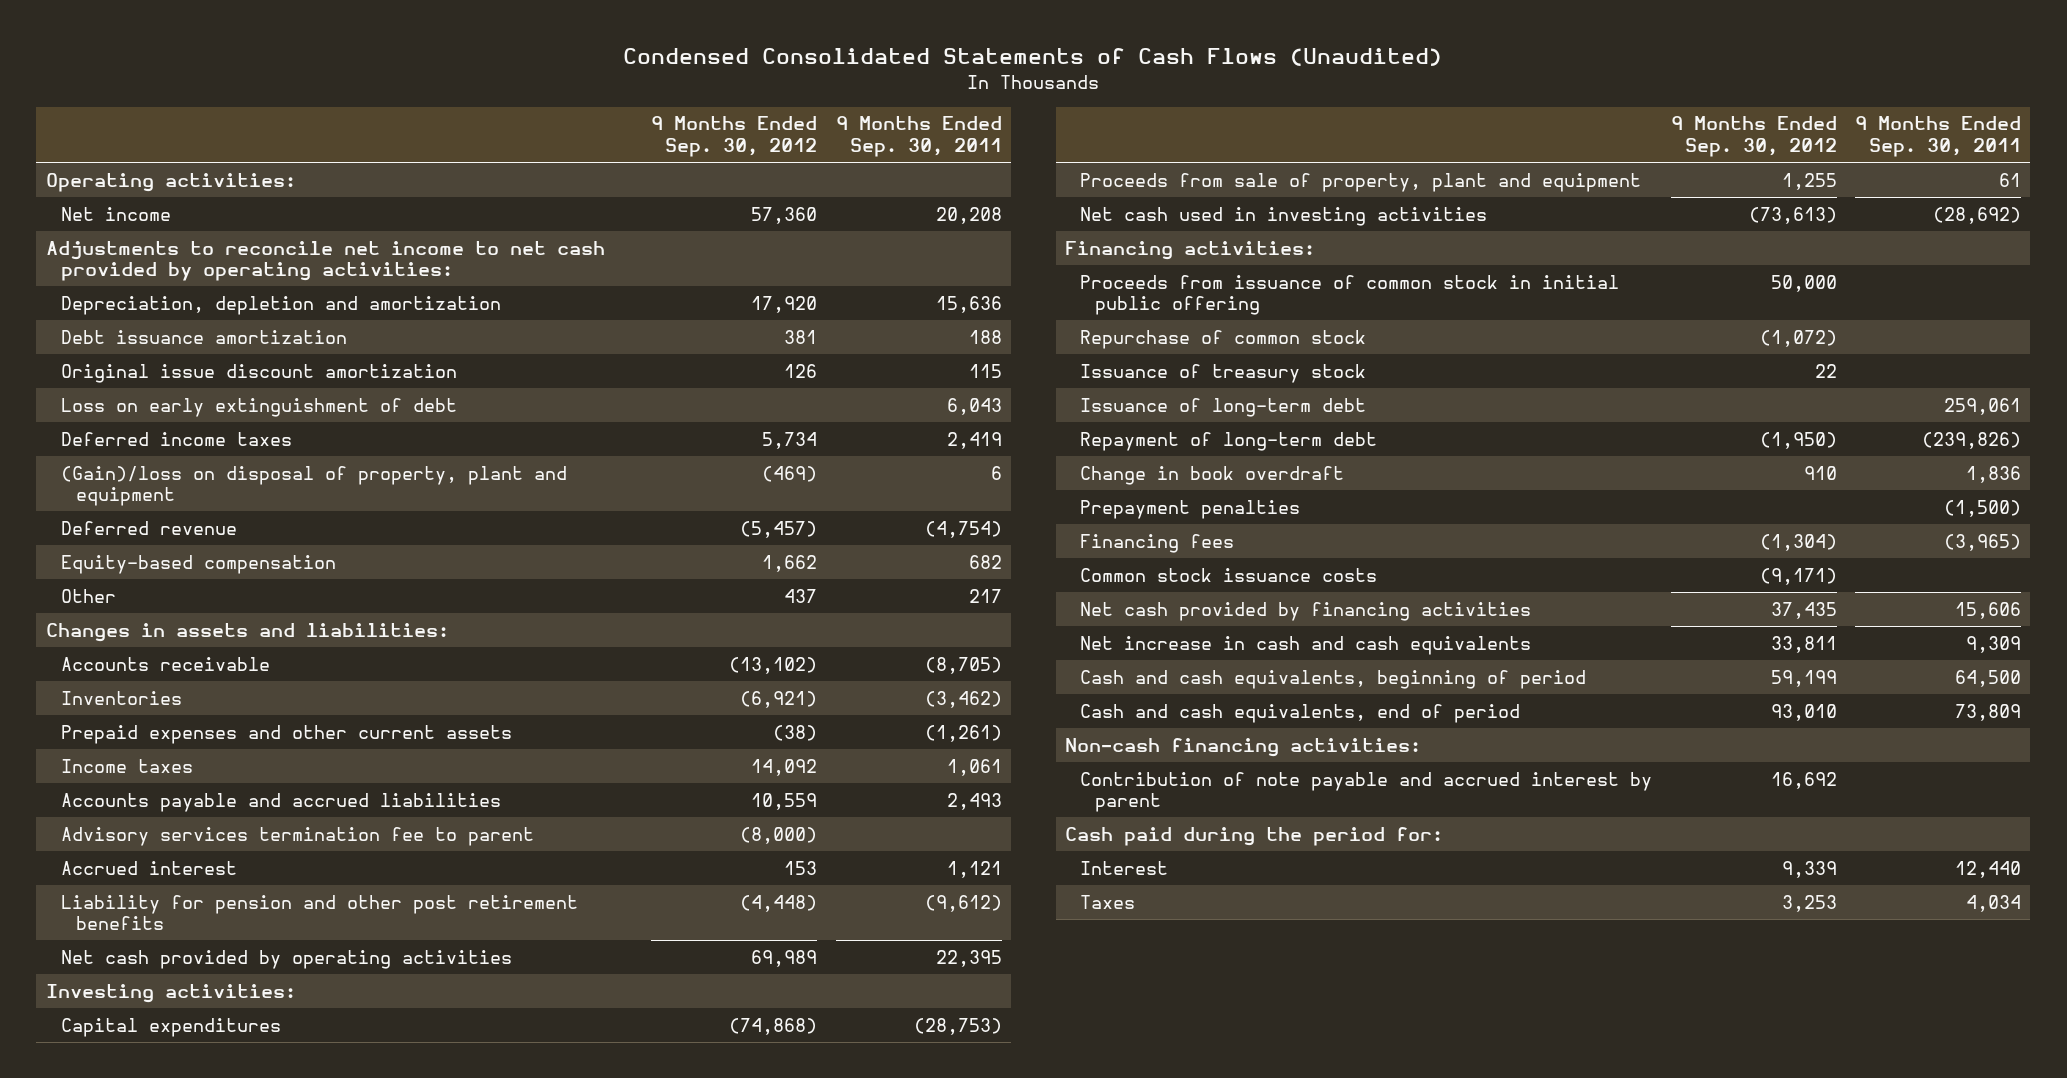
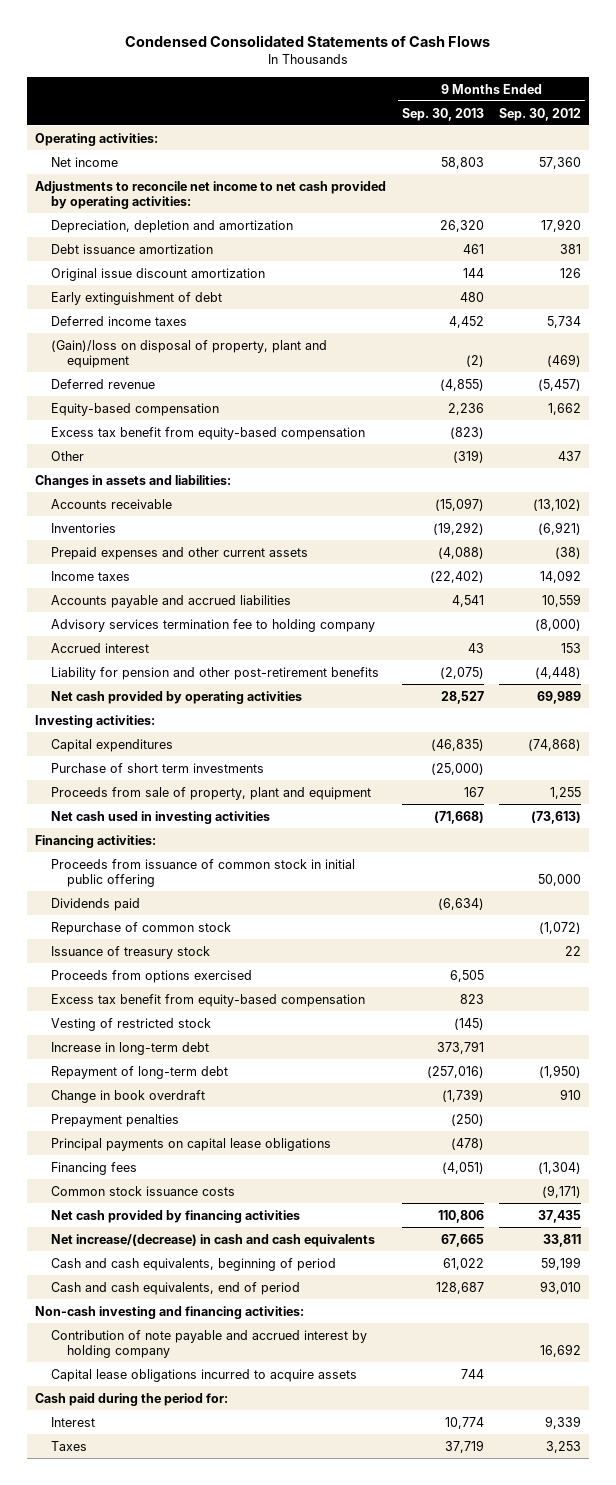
- Condensed Consolidated Statements of Cash Flows (Unaudited)
+ Condensed Consolidated Statements of Cash Flows
- | 9 Months Ended Sep. 30, 2012 | 9 Months Ended Sep. 30, 2011
+ | 9 Months Ended Sep. 30, 2013 | 9 Months Ended Sep. 30, 2012
- Loss on early extinguishment of debt | | 6,043
+ Early extinguishment of debt | 480 |
+ Excess tax benefit from equity-based compensation | (823) |
- Advisory services termination fee to parent | (8,000) |
+ Advisory services termination fee to holding company | | (8,000)
- Liability for pension and other post retirement benefits | (4,448) | (9,612)
+ Liability for pension and other post-retirement benefits | (2,075) | (4,448)
+ Purchase of short term investments | (25,000) |
+ Dividends paid | (6,634) |
- Issuance of long-term debt | | 259,061
+ Proceeds from options exercised | 6,505 |
+ Excess tax benefit from equity-based compensation | 823 |
+ Vesting of restricted stock | (145) |
+ Increase in long-term debt | 373,791 |
+ Principal payments on capital lease obligations | (478) |
- Net increase in cash and cash equivalents | 33,811 | 9,309
+ Net increase/(decrease) in cash and cash equivalents | 67,665 | 33,811
- Non-cash financing activities:
- Contribution of note payable and accrued interest by parent | 16,692 |
+ Non-cash investing and financing activities:
+ Contribution of note payable and accrued interest by holding company | | 16,692
+ Capital lease obligations incurred to acquire assets | 744 |

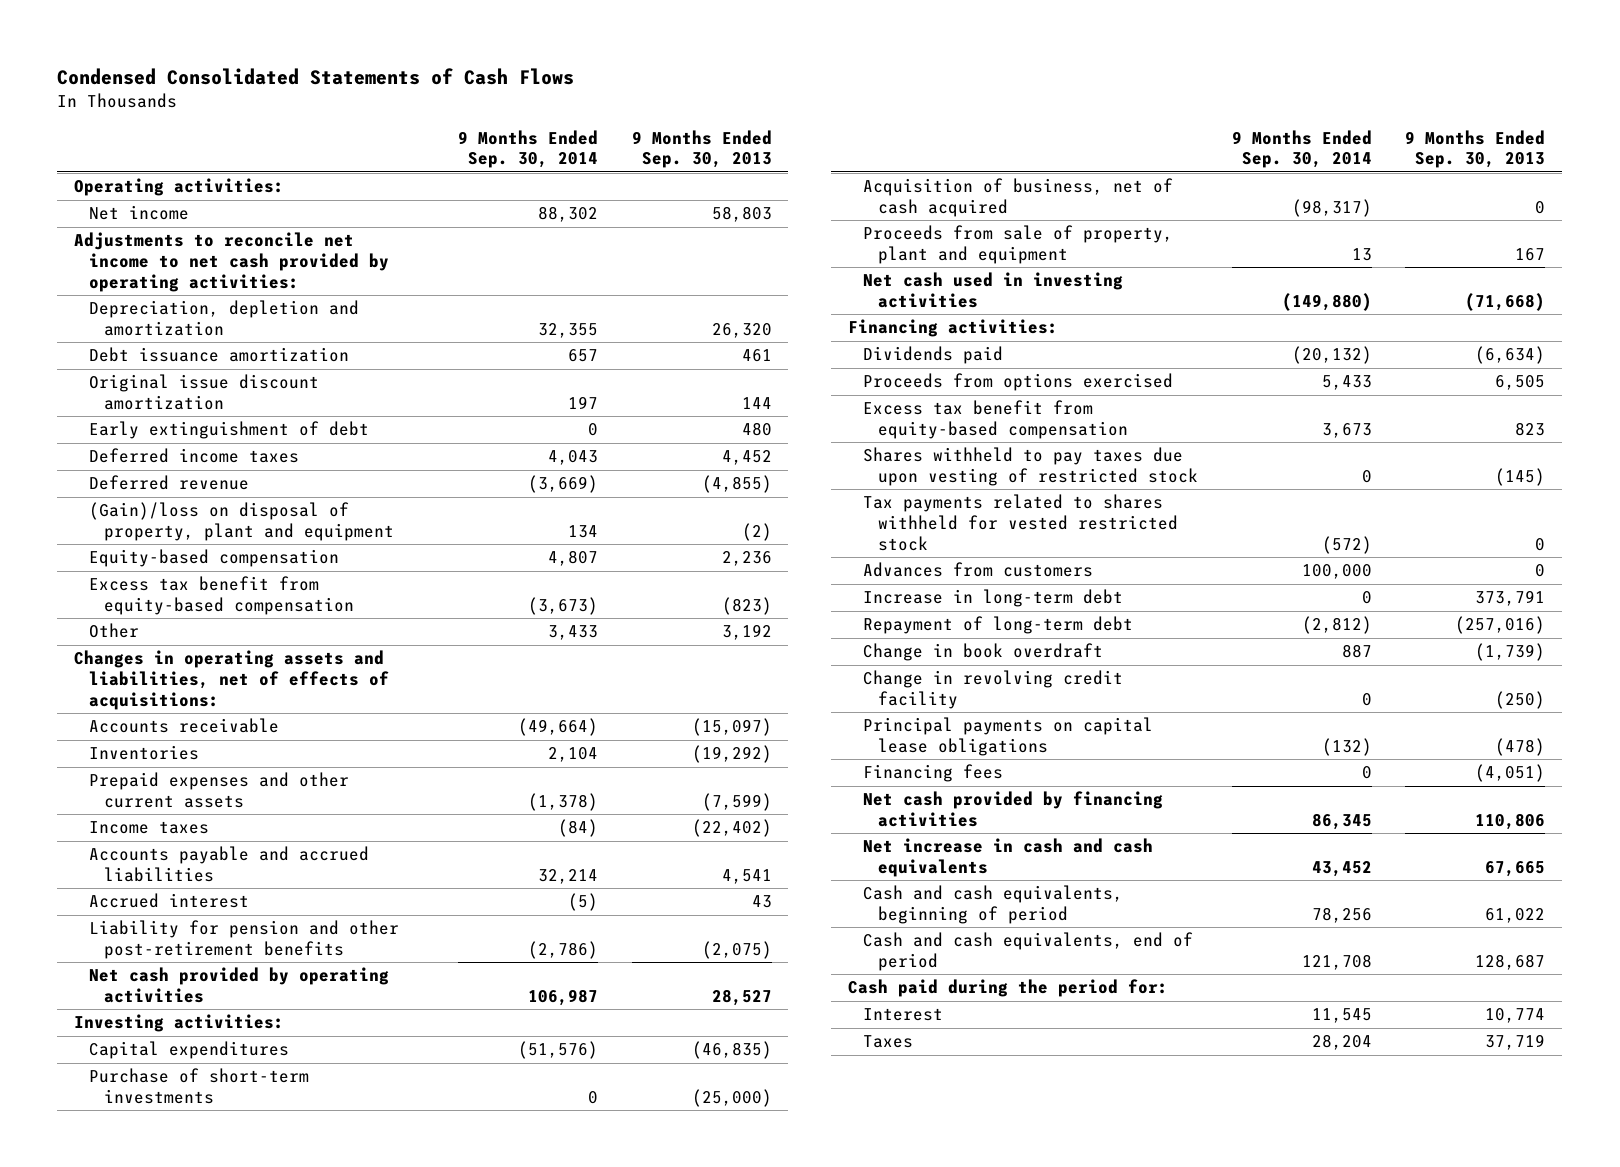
- | 9 Months Ended Sep. 30, 2013 | 9 Months Ended Sep. 30, 2012
+ | 9 Months Ended Sep. 30, 2014 | 9 Months Ended Sep. 30, 2013
moved down: (Gain)/loss on disposal of property, plant and equipment | 134 | (2)
- Other | (319) | 437
- Changes in assets and liabilities:
+ Other | 3,433 | 3,192
+ Changes in operating assets and liabilities, net of effects of acquisitions:
- Prepaid expenses and other current assets | (4,088) | (38)
+ Prepaid expenses and other current assets | (1,378) | (7,599)
- Advisory services termination fee to holding company | | (8,000)
- Purchase of short term investments | (25,000) |
+ Purchase of short-term investments | 0 | (25,000)
+ Acquisition of business, net of cash acquired | (98,317) | 0
- Proceeds from issuance of common stock in initial public offering | | 50,000
- Repurchase of common stock | | (1,072)
- Issuance of treasury stock | | 22
- Vesting of restricted stock | (145) |
+ Shares withheld to pay taxes due upon vesting of restricted stock | 0 | (145)
+ Tax payments related to shares withheld for vested restricted stock | (572) | 0
+ Advances from customers | 100,000 | 0
- Prepayment penalties | (250) |
+ Change in revolving credit facility | 0 | (250)
- Common stock issuance costs | | (9,171)
- Net increase/(decrease) in cash and cash equivalents | 67,665 | 33,811
+ Net increase in cash and cash equivalents | 43,452 | 67,665
- Non-cash investing and financing activities:
- Contribution of note payable and accrued interest by holding company | | 16,692
- Capital lease obligations incurred to acquire assets | 744 |

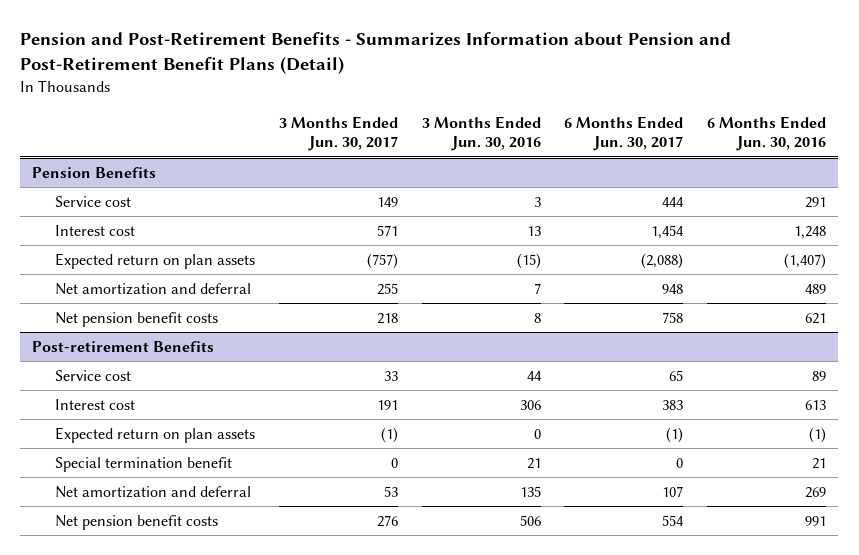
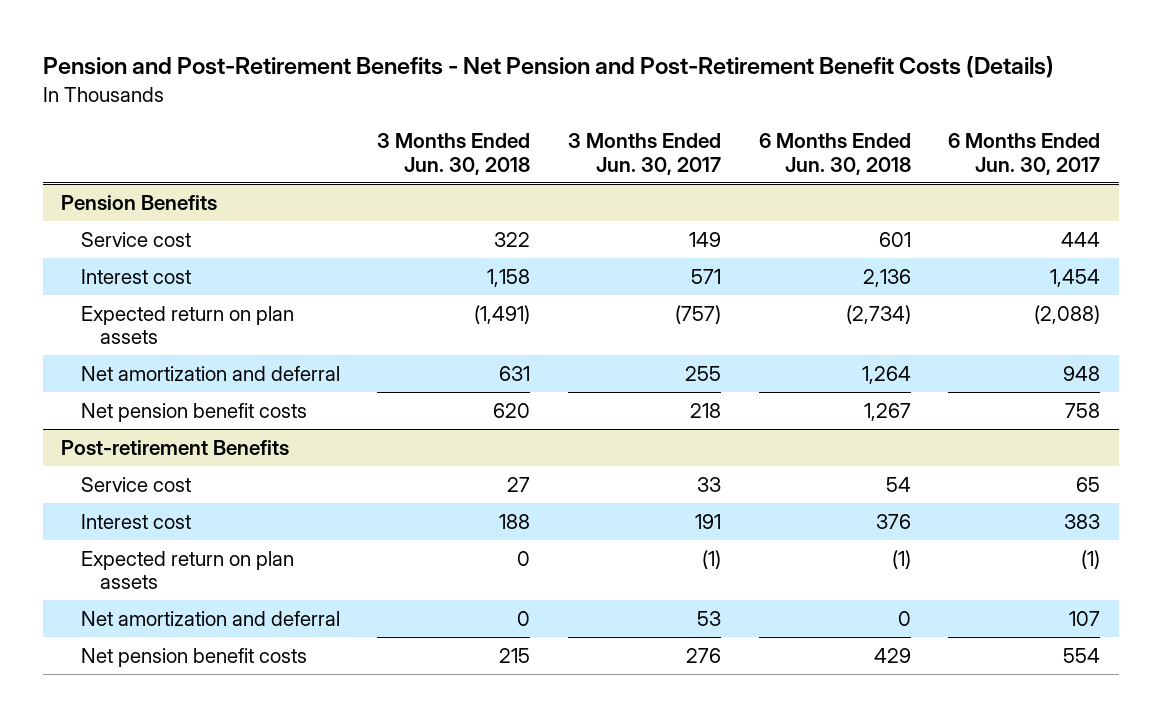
- Pension and Post-Retirement Benefits - Summarizes Information about Pension and Post-Retirement Benefit Plans (Detail)
+ Pension and Post-Retirement Benefits - Net Pension and Post-Retirement Benefit Costs (Details)
- | 3 Months Ended Jun. 30, 2017 | 3 Months Ended Jun. 30, 2016 | 6 Months Ended Jun. 30, 2017 | 6 Months Ended Jun. 30, 2016
+ | 3 Months Ended Jun. 30, 2018 | 3 Months Ended Jun. 30, 2017 | 6 Months Ended Jun. 30, 2018 | 6 Months Ended Jun. 30, 2017
@ Post-retirement Benefits
- Special termination benefit | 0 | 21 | 0 | 21

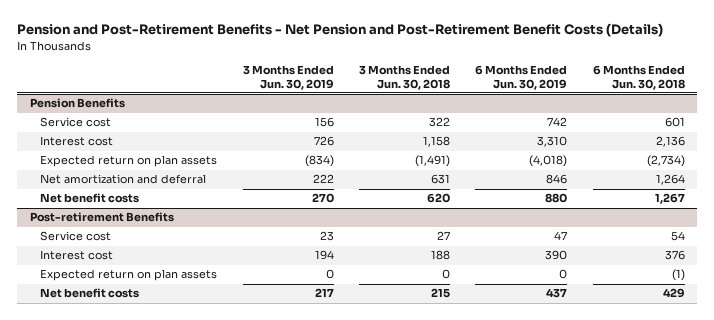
- | 3 Months Ended Jun. 30, 2018 | 3 Months Ended Jun. 30, 2017 | 6 Months Ended Jun. 30, 2018 | 6 Months Ended Jun. 30, 2017
+ | 3 Months Ended Jun. 30, 2019 | 3 Months Ended Jun. 30, 2018 | 6 Months Ended Jun. 30, 2019 | 6 Months Ended Jun. 30, 2018
@ Pension Benefits
- Net pension benefit costs | 620 | 218 | 1,267 | 758
+ Net benefit costs | 270 | 620 | 880 | 1,267
@ Post-retirement Benefits
- Net amortization and deferral | 0 | 53 | 0 | 107
- Net pension benefit costs | 215 | 276 | 429 | 554
+ Net benefit costs | 217 | 215 | 437 | 429

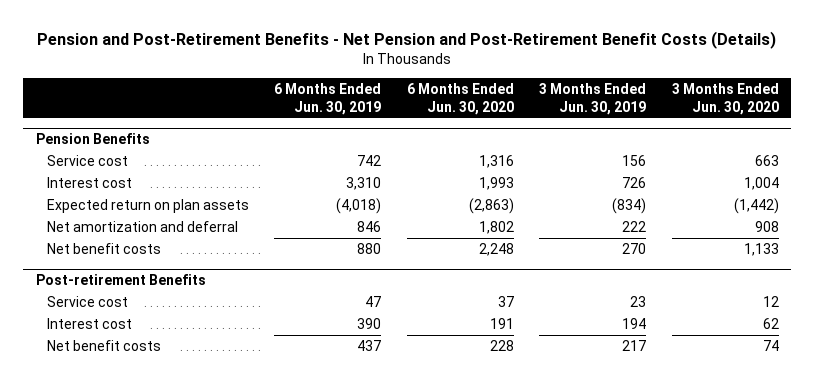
- | 3 Months Ended Jun. 30, 2019 | 3 Months Ended Jun. 30, 2018 | 6 Months Ended Jun. 30, 2019 | 6 Months Ended Jun. 30, 2018
+ | 6 Months Ended Jun. 30, 2019 | 6 Months Ended Jun. 30, 2020 | 3 Months Ended Jun. 30, 2019 | 3 Months Ended Jun. 30, 2020
@ Post-retirement Benefits
- Expected return on plan assets | 0 | 0 | 0 | (1)

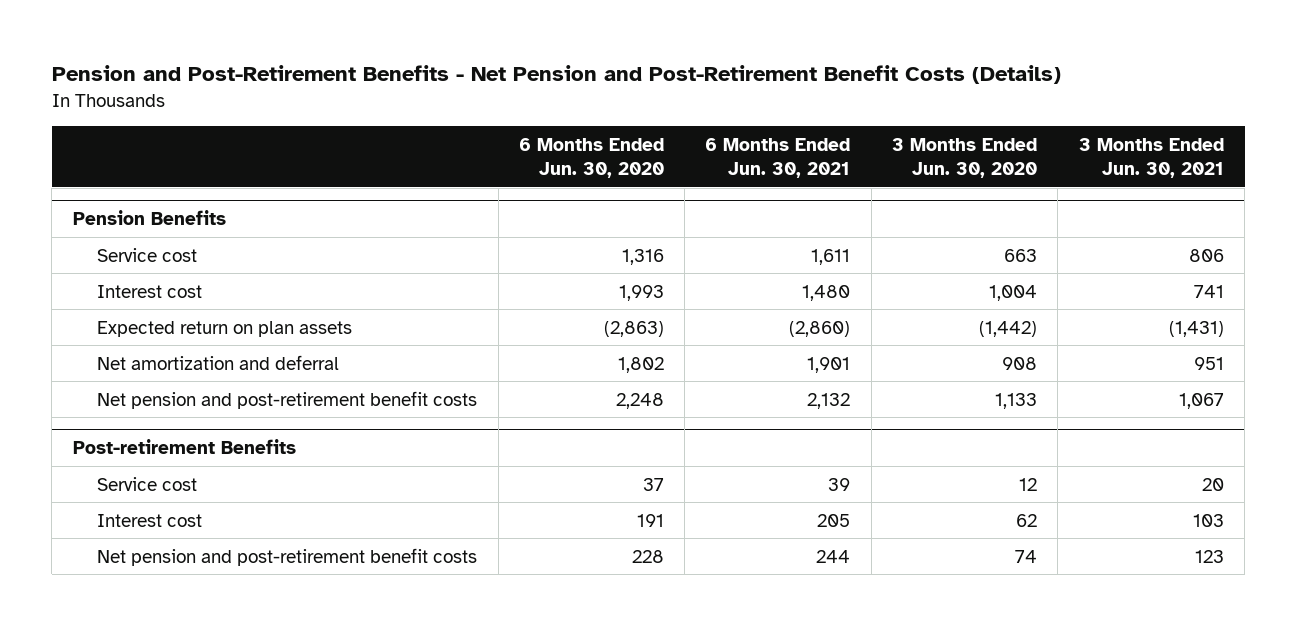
- | 6 Months Ended Jun. 30, 2019 | 6 Months Ended Jun. 30, 2020 | 3 Months Ended Jun. 30, 2019 | 3 Months Ended Jun. 30, 2020
+ | 6 Months Ended Jun. 30, 2020 | 6 Months Ended Jun. 30, 2021 | 3 Months Ended Jun. 30, 2020 | 3 Months Ended Jun. 30, 2021
@ Pension Benefits
- Net benefit costs | 880 | 2,248 | 270 | 1,133
+ Net pension and post-retirement benefit costs | 2,248 | 2,132 | 1,133 | 1,067
@ Post-retirement Benefits
- Net benefit costs | 437 | 228 | 217 | 74
+ Net pension and post-retirement benefit costs | 228 | 244 | 74 | 123

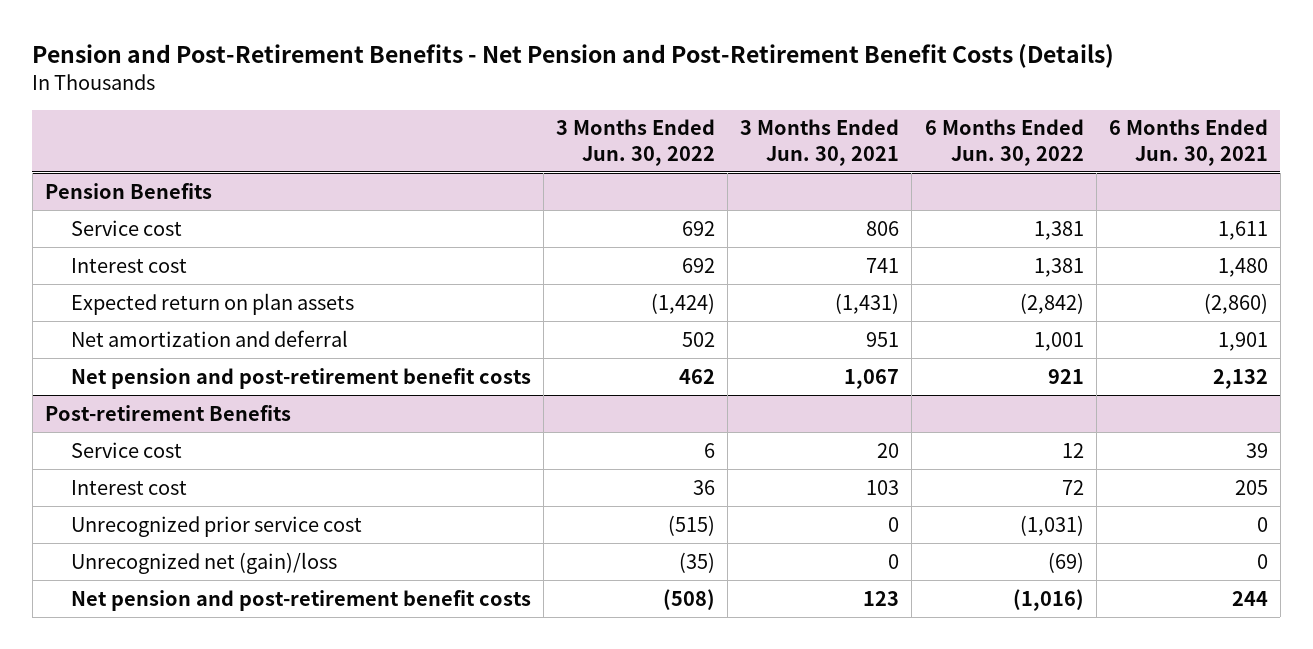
- | 6 Months Ended Jun. 30, 2020 | 6 Months Ended Jun. 30, 2021 | 3 Months Ended Jun. 30, 2020 | 3 Months Ended Jun. 30, 2021
+ | 3 Months Ended Jun. 30, 2022 | 3 Months Ended Jun. 30, 2021 | 6 Months Ended Jun. 30, 2022 | 6 Months Ended Jun. 30, 2021
@ Post-retirement Benefits
+ Unrecognized prior service cost | (515) | 0 | (1,031) | 0
+ Unrecognized net (gain)/loss | (35) | 0 | (69) | 0

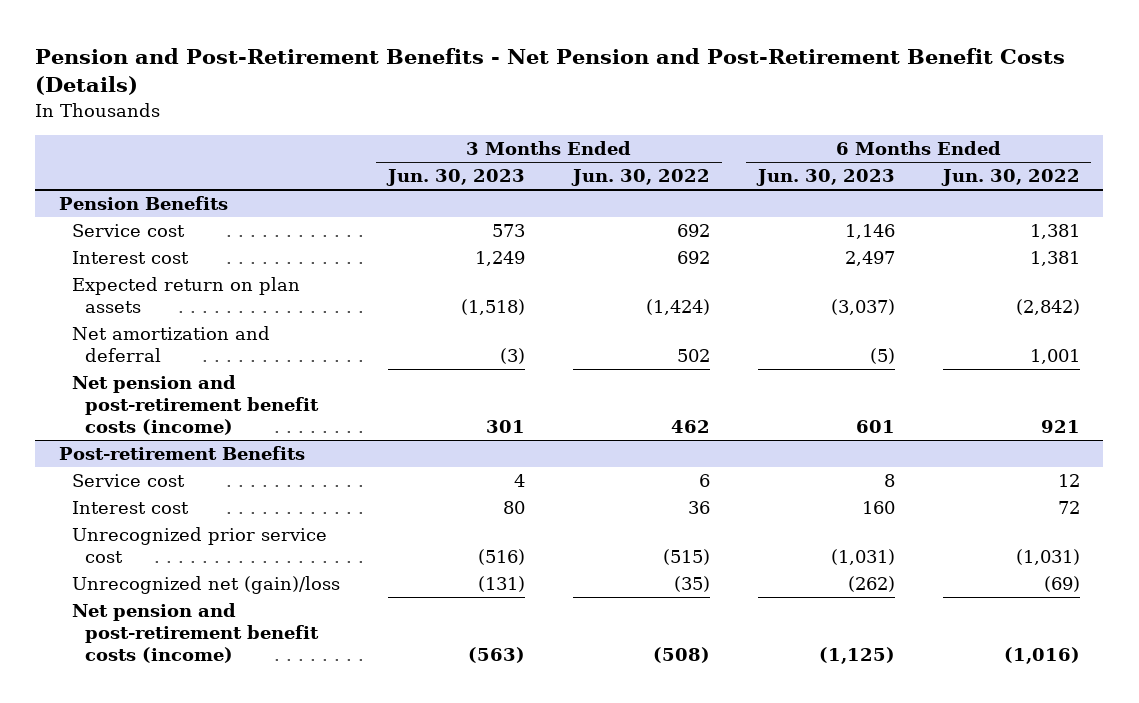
- | 3 Months Ended Jun. 30, 2022 | 3 Months Ended Jun. 30, 2021 | 6 Months Ended Jun. 30, 2022 | 6 Months Ended Jun. 30, 2021
+ | 3 Months Ended Jun. 30, 2023 | 3 Months Ended Jun. 30, 2022 | 6 Months Ended Jun. 30, 2023 | 6 Months Ended Jun. 30, 2022
@ Pension Benefits
- Net pension and post-retirement benefit costs | 462 | 1,067 | 921 | 2,132
+ Net pension and post-retirement benefit costs (income) | 301 | 462 | 601 | 921
@ Post-retirement Benefits
- Net pension and post-retirement benefit costs | (508) | 123 | (1,016) | 244
+ Net pension and post-retirement benefit costs (income) | (563) | (508) | (1,125) | (1,016)

